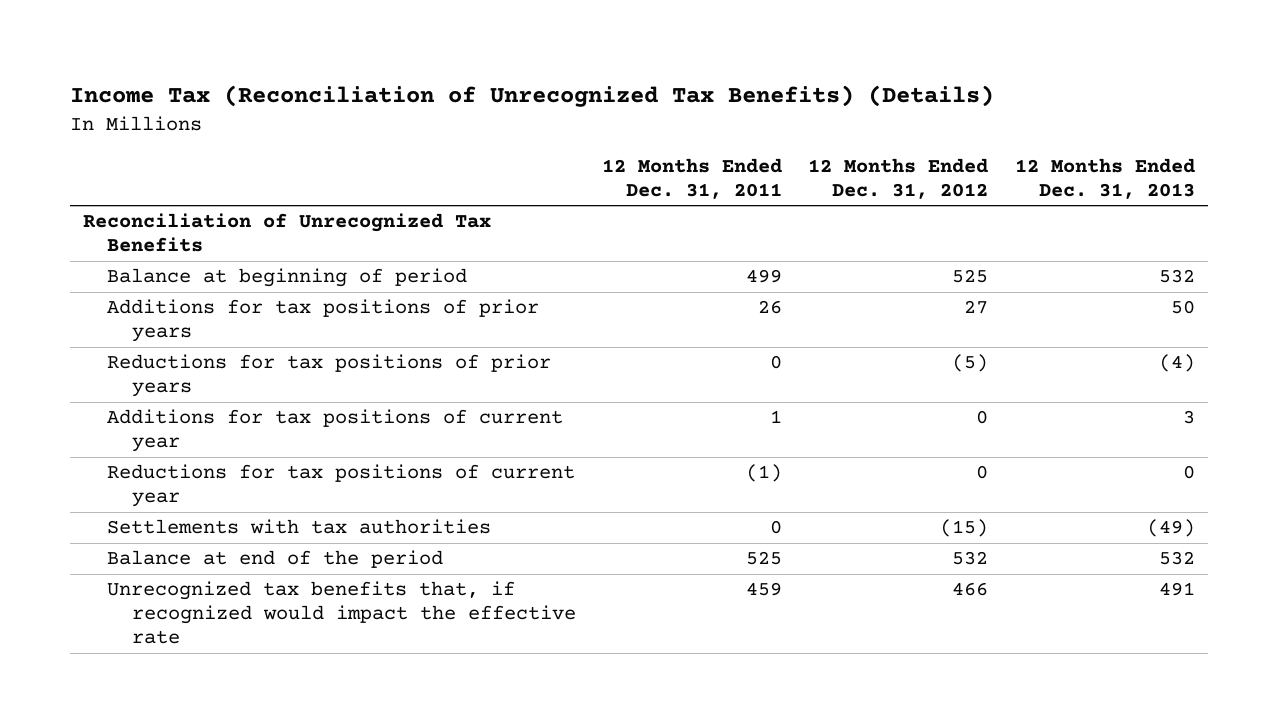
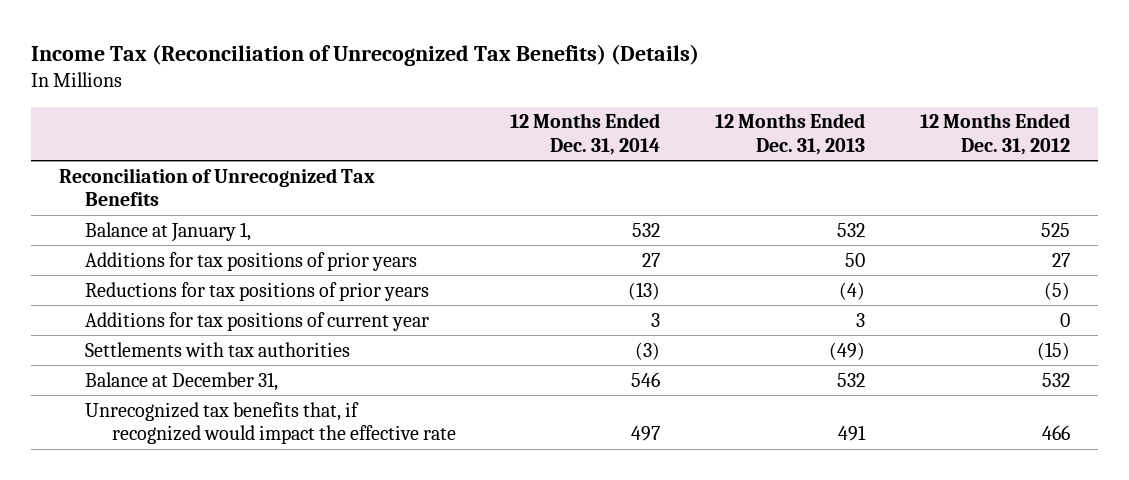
- | 12 Months Ended Dec. 31, 2011 | 12 Months Ended Dec. 31, 2012 | 12 Months Ended Dec. 31, 2013
+ | 12 Months Ended Dec. 31, 2014 | 12 Months Ended Dec. 31, 2013 | 12 Months Ended Dec. 31, 2012
- Balance at beginning of period | 499 | 525 | 532
+ Balance at January 1, | 532 | 532 | 525
- Reductions for tax positions of current year | (1) | 0 | 0
- Balance at end of the period | 525 | 532 | 532
+ Balance at December 31, | 546 | 532 | 532

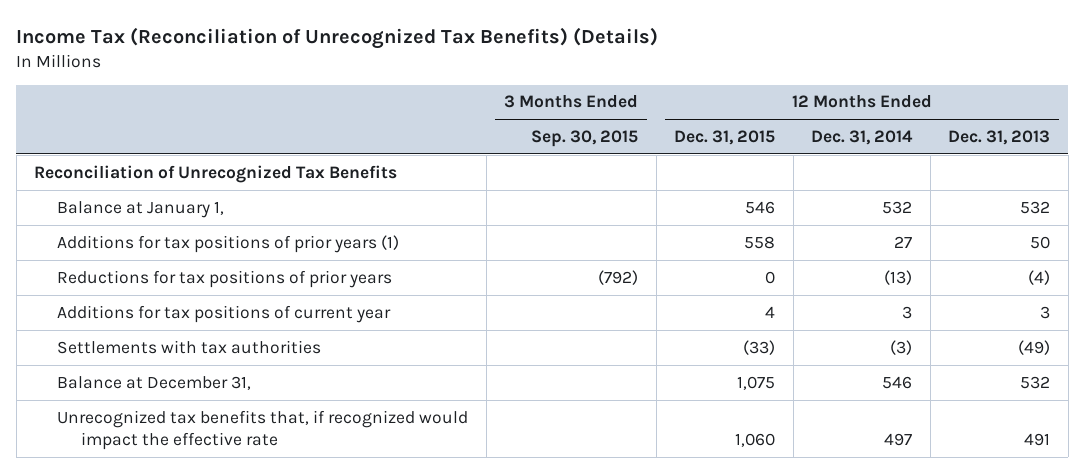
- | 12 Months Ended Dec. 31, 2014 | 12 Months Ended Dec. 31, 2013 | 12 Months Ended Dec. 31, 2012
+ | 3 Months Ended Sep. 30, 2015 | 12 Months Ended Dec. 31, 2015 | 12 Months Ended Dec. 31, 2014 | 12 Months Ended Dec. 31, 2013
- Additions for tax positions of prior years | 27 | 50 | 27
+ Additions for tax positions of prior years (1) | | 558 | 27 | 50

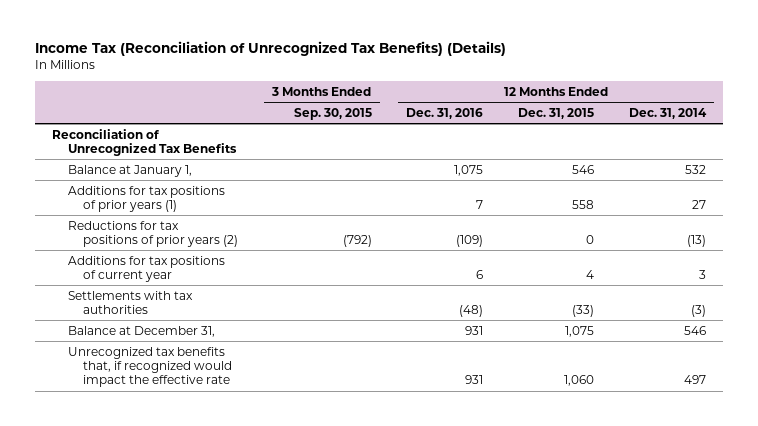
- | 3 Months Ended Sep. 30, 2015 | 12 Months Ended Dec. 31, 2015 | 12 Months Ended Dec. 31, 2014 | 12 Months Ended Dec. 31, 2013
+ | 3 Months Ended Sep. 30, 2015 | 12 Months Ended Dec. 31, 2016 | 12 Months Ended Dec. 31, 2015 | 12 Months Ended Dec. 31, 2014
- Reductions for tax positions of prior years | (792) | 0 | (13) | (4)
+ Reductions for tax positions of prior years (2) | (792) | (109) | 0 | (13)

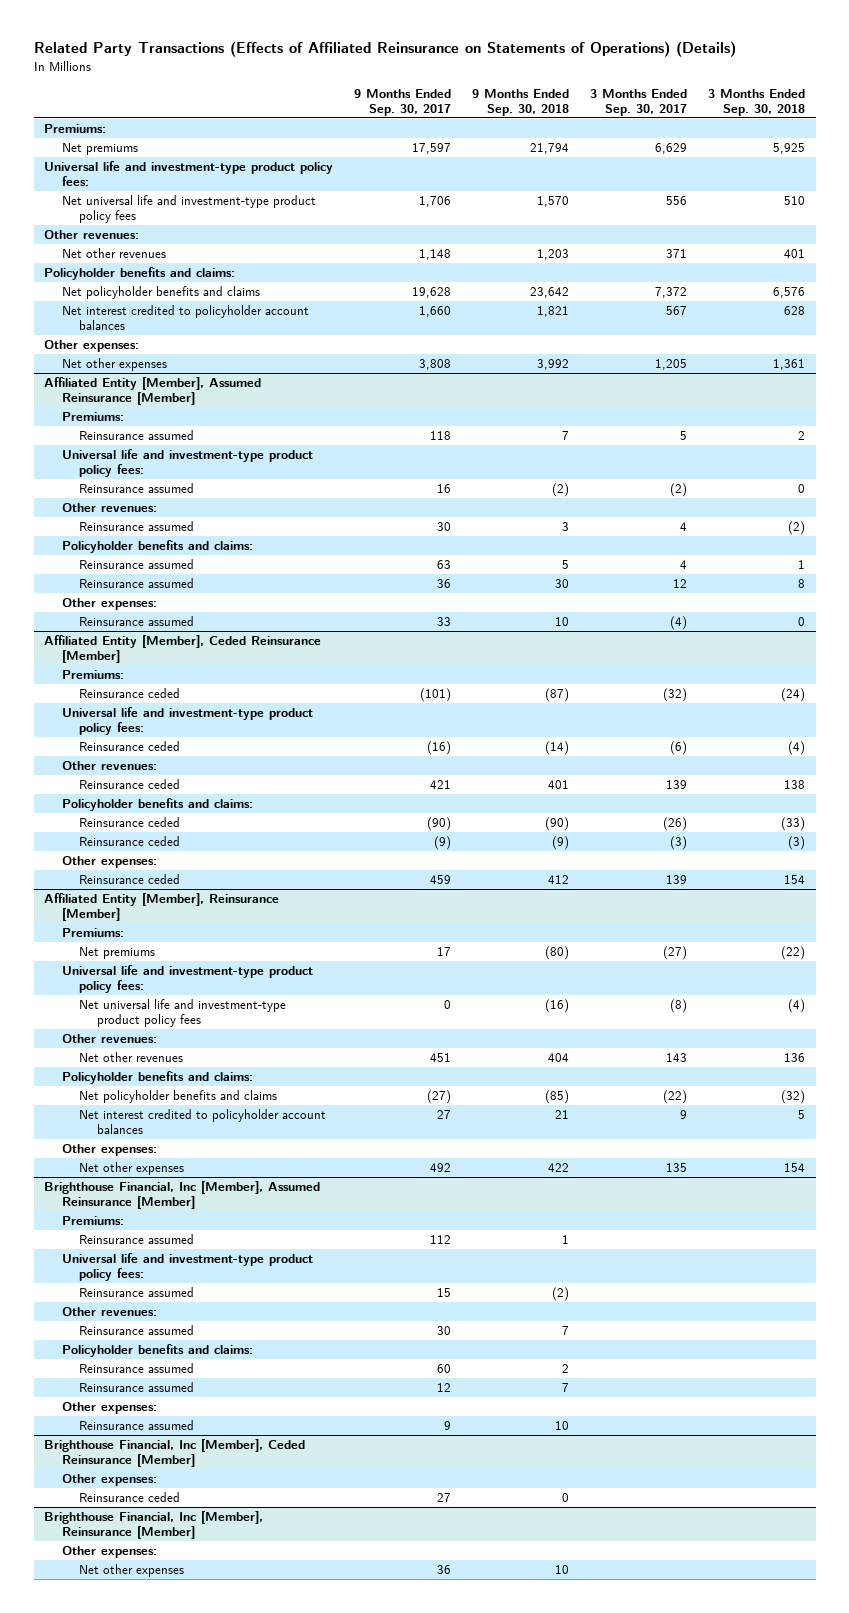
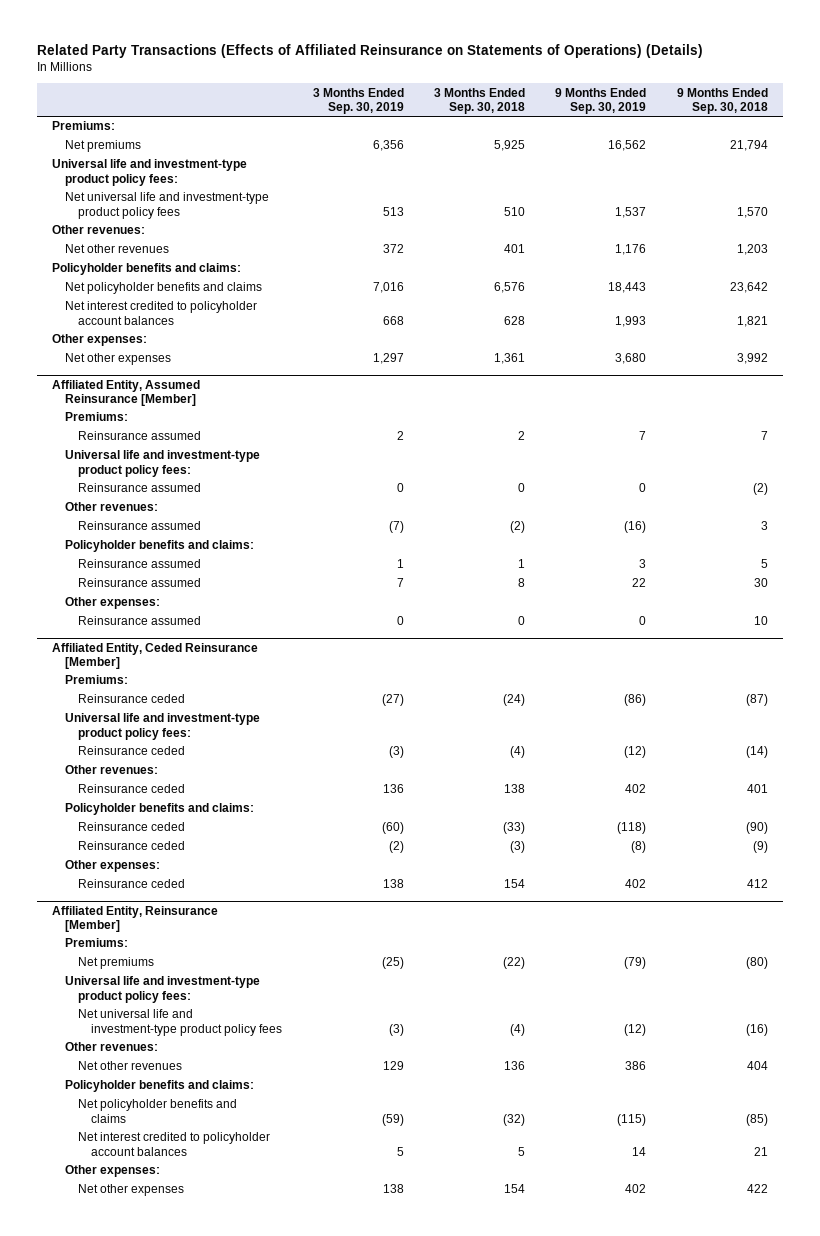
- | 9 Months Ended Sep. 30, 2017 | 9 Months Ended Sep. 30, 2018 | 3 Months Ended Sep. 30, 2017 | 3 Months Ended Sep. 30, 2018
+ | 3 Months Ended Sep. 30, 2019 | 3 Months Ended Sep. 30, 2018 | 9 Months Ended Sep. 30, 2019 | 9 Months Ended Sep. 30, 2018
- Affiliated Entity [Member], Assumed Reinsurance [Member]
+ Affiliated Entity, Assumed Reinsurance [Member]
- Affiliated Entity [Member], Ceded Reinsurance [Member]
+ Affiliated Entity, Ceded Reinsurance [Member]
- Affiliated Entity [Member], Reinsurance [Member]
+ Affiliated Entity, Reinsurance [Member]
- Brighthouse Financial, Inc [Member], Assumed Reinsurance [Member]
- Premiums:
- Reinsurance assumed | 112 | 1 | |
- Universal life and investment-type product policy fees:
- Reinsurance assumed | 15 | (2) | |
- Other revenues:
- Reinsurance assumed | 30 | 7 | |
- Policyholder benefits and claims:
- Reinsurance assumed | 60 | 2 | |
- Reinsurance assumed | 12 | 7 | |
- Other expenses:
- Reinsurance assumed | 9 | 10 | |
- Brighthouse Financial, Inc [Member], Ceded Reinsurance [Member]
- Other expenses:
- Reinsurance ceded | 27 | 0 | |
- Brighthouse Financial, Inc [Member], Reinsurance [Member]
- Other expenses:
- Net other expenses | 36 | 10 | |

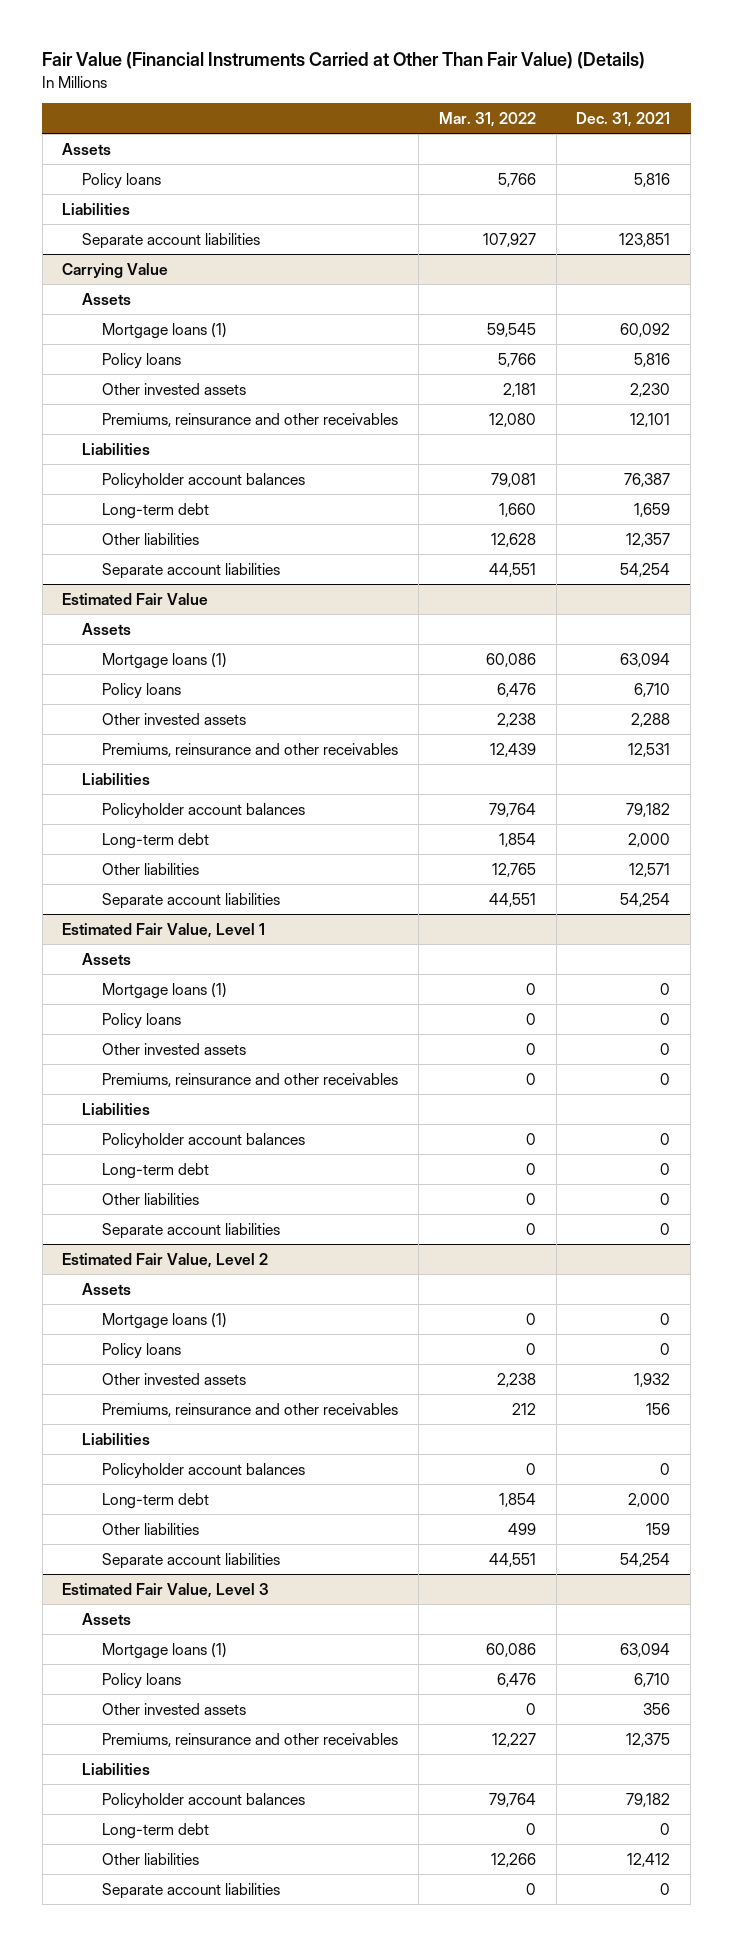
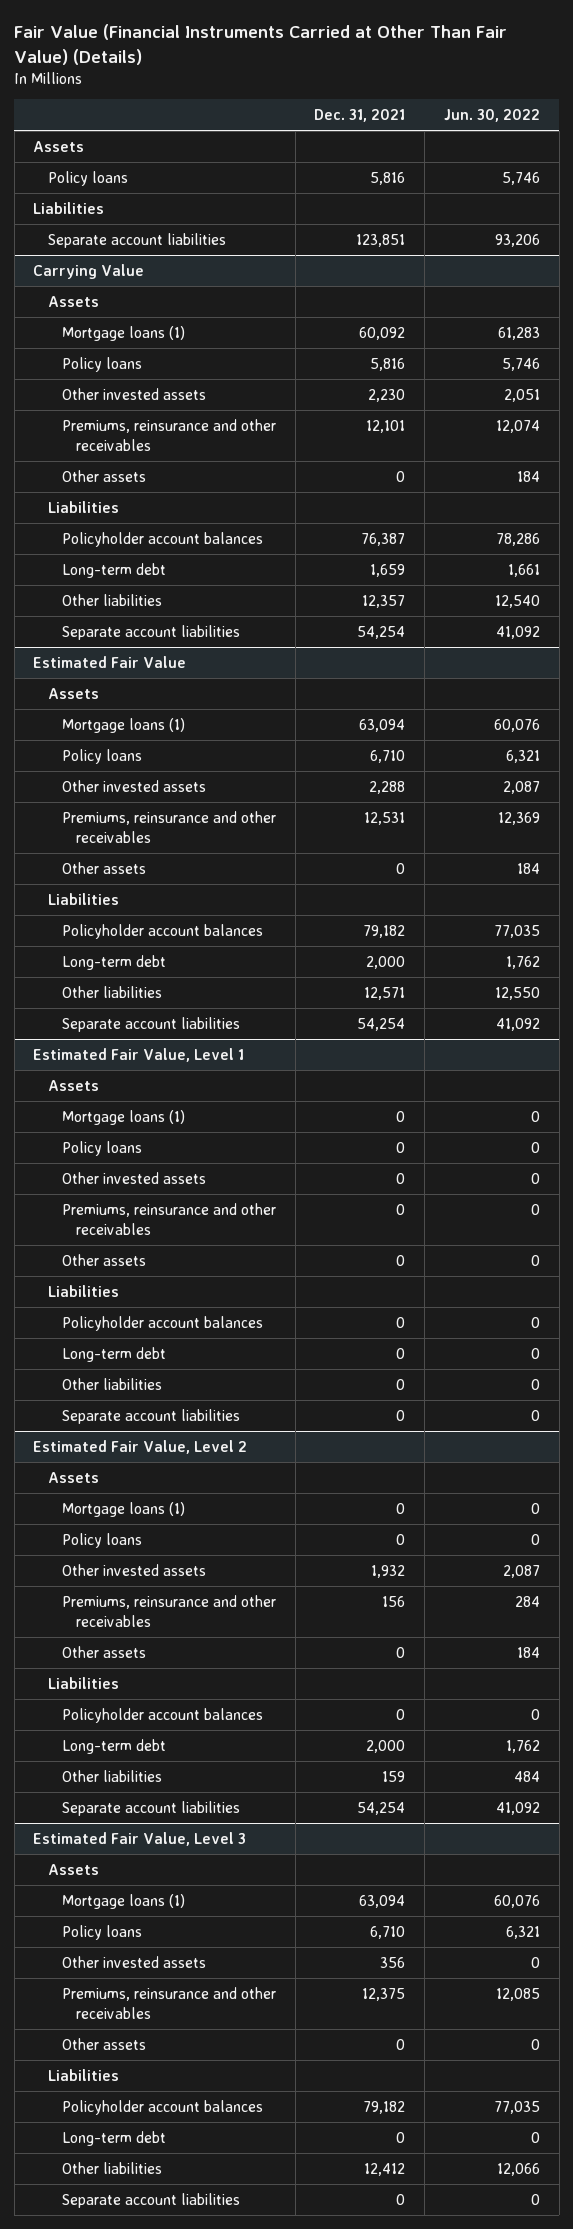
- | Mar. 31, 2022 | Dec. 31, 2021
+ | Dec. 31, 2021 | Jun. 30, 2022
@ Carrying Value
+ Other assets | 0 | 184
@ Estimated Fair Value
+ Other assets | 0 | 184
@ Estimated Fair Value, Level 1
+ Other assets | 0 | 0
@ Estimated Fair Value, Level 2
+ Other assets | 0 | 184
@ Estimated Fair Value, Level 3
+ Other assets | 0 | 0

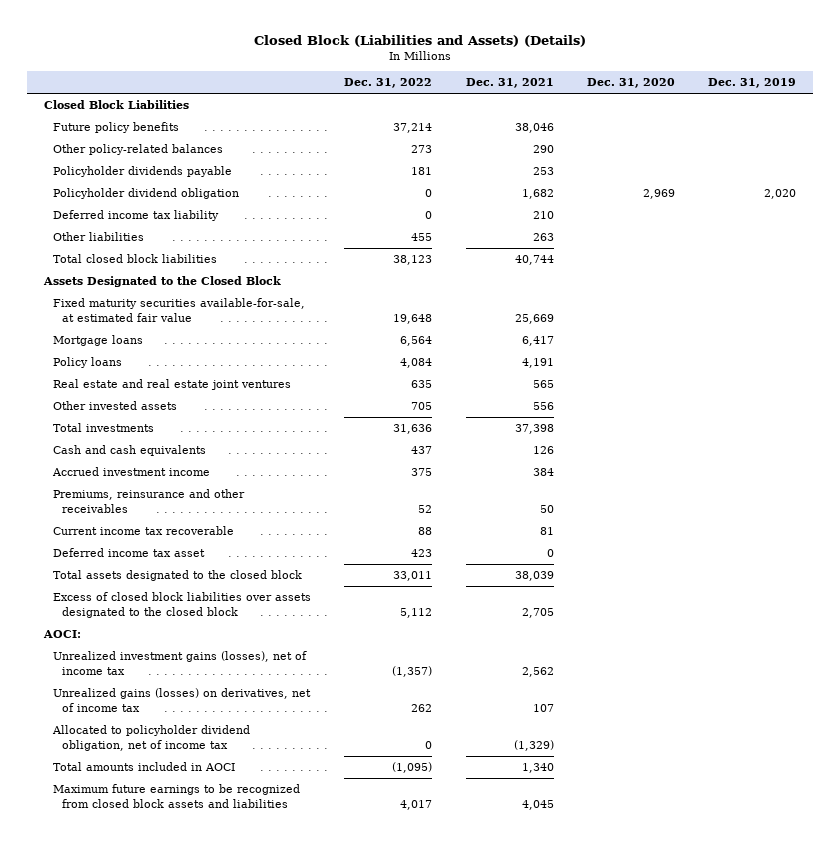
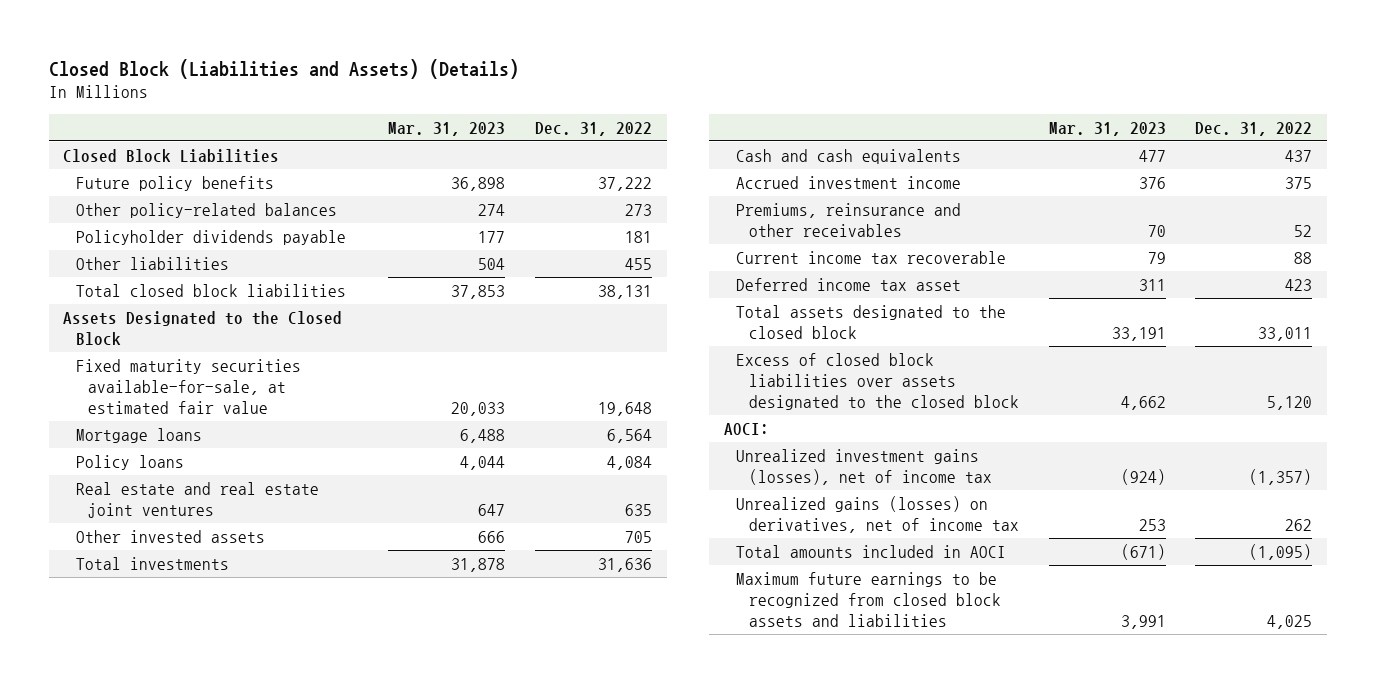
- | Dec. 31, 2022 | Dec. 31, 2021 | Dec. 31, 2020 | Dec. 31, 2019
+ | Mar. 31, 2023 | Dec. 31, 2022
- Future policy benefits | 37,214 | 38,046 | |
+ Future policy benefits | 36,898 | 37,222
- Policyholder dividend obligation | 0 | 1,682 | 2,969 | 2,020
- Deferred income tax liability | 0 | 210 | |
- Total closed block liabilities | 38,123 | 40,744 | |
+ Total closed block liabilities | 37,853 | 38,131
- Excess of closed block liabilities over assets designated to the closed block | 5,112 | 2,705 | |
+ Excess of closed block liabilities over assets designated to the closed block | 4,662 | 5,120
- Allocated to policyholder dividend obligation, net of income tax | 0 | (1,329) | |
- Maximum future earnings to be recognized from closed block assets and liabilities | 4,017 | 4,045 | |
+ Maximum future earnings to be recognized from closed block assets and liabilities | 3,991 | 4,025

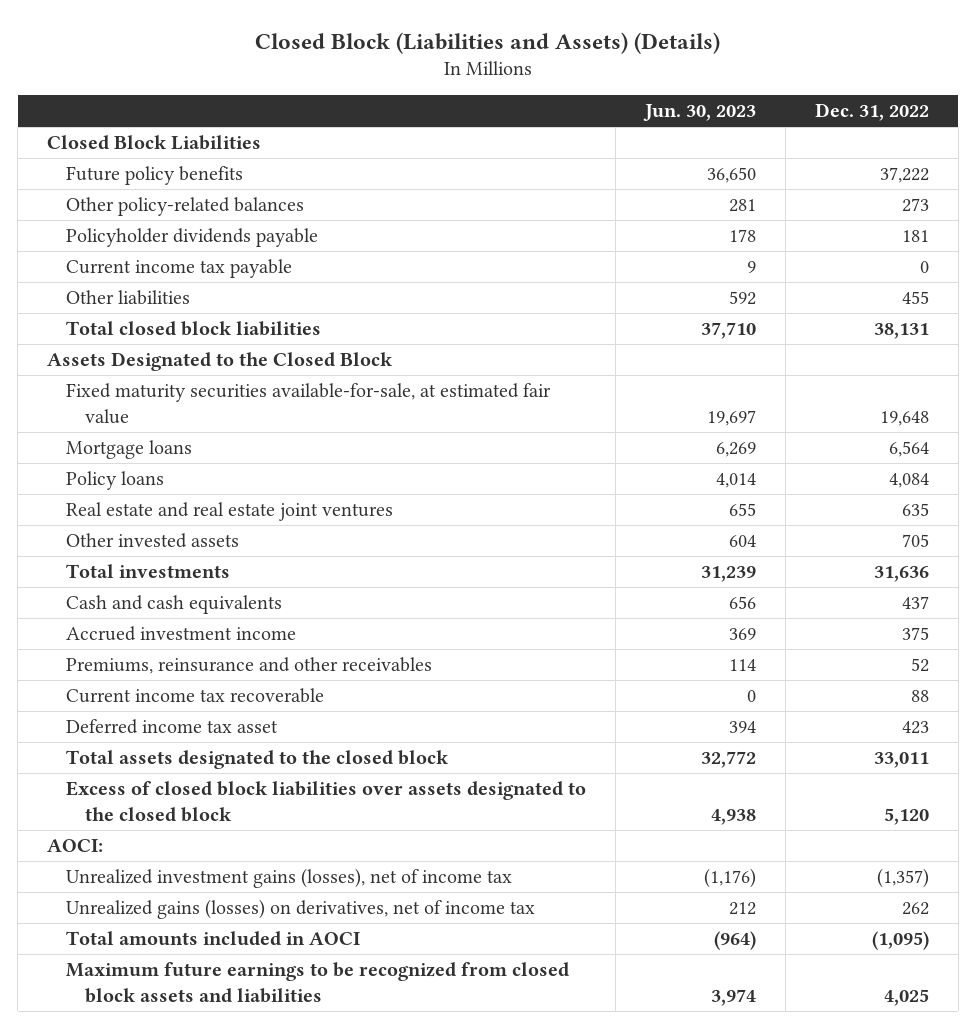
- | Mar. 31, 2023 | Dec. 31, 2022
+ | Jun. 30, 2023 | Dec. 31, 2022
+ Current income tax payable | 9 | 0

